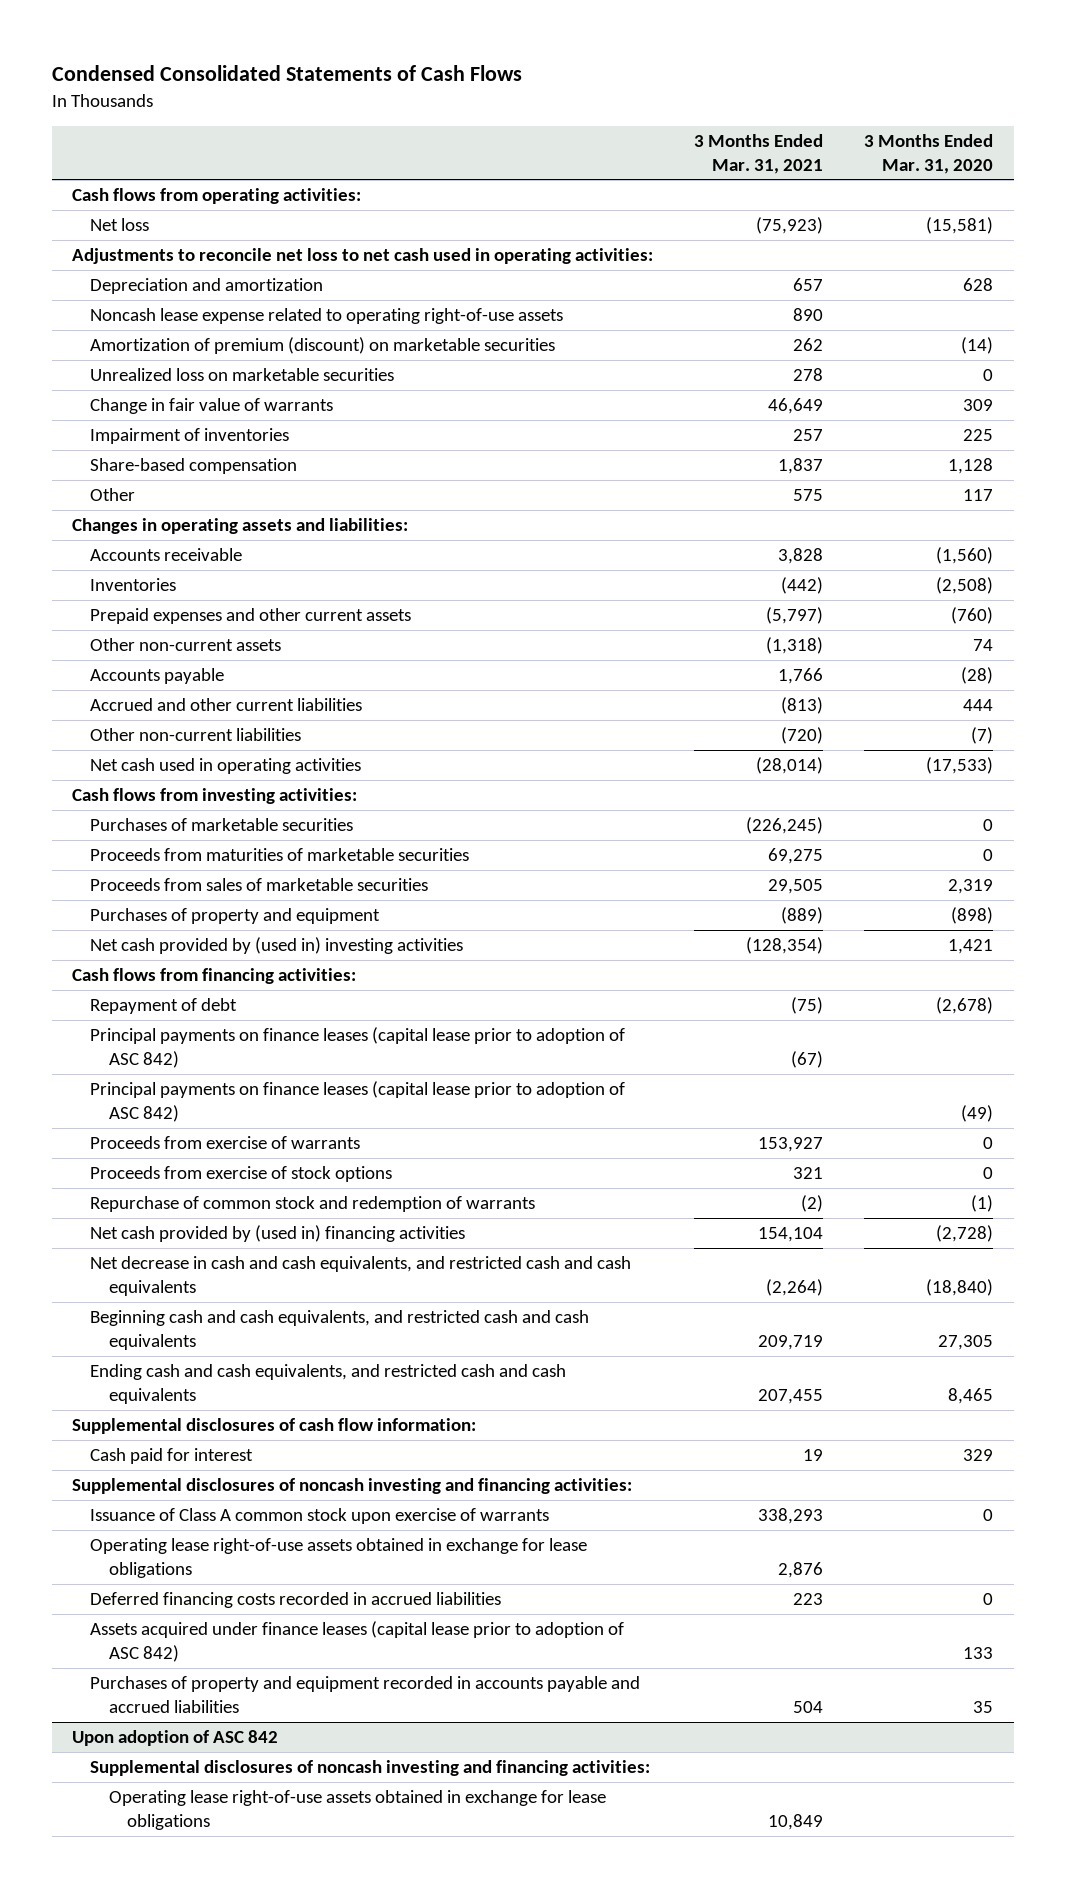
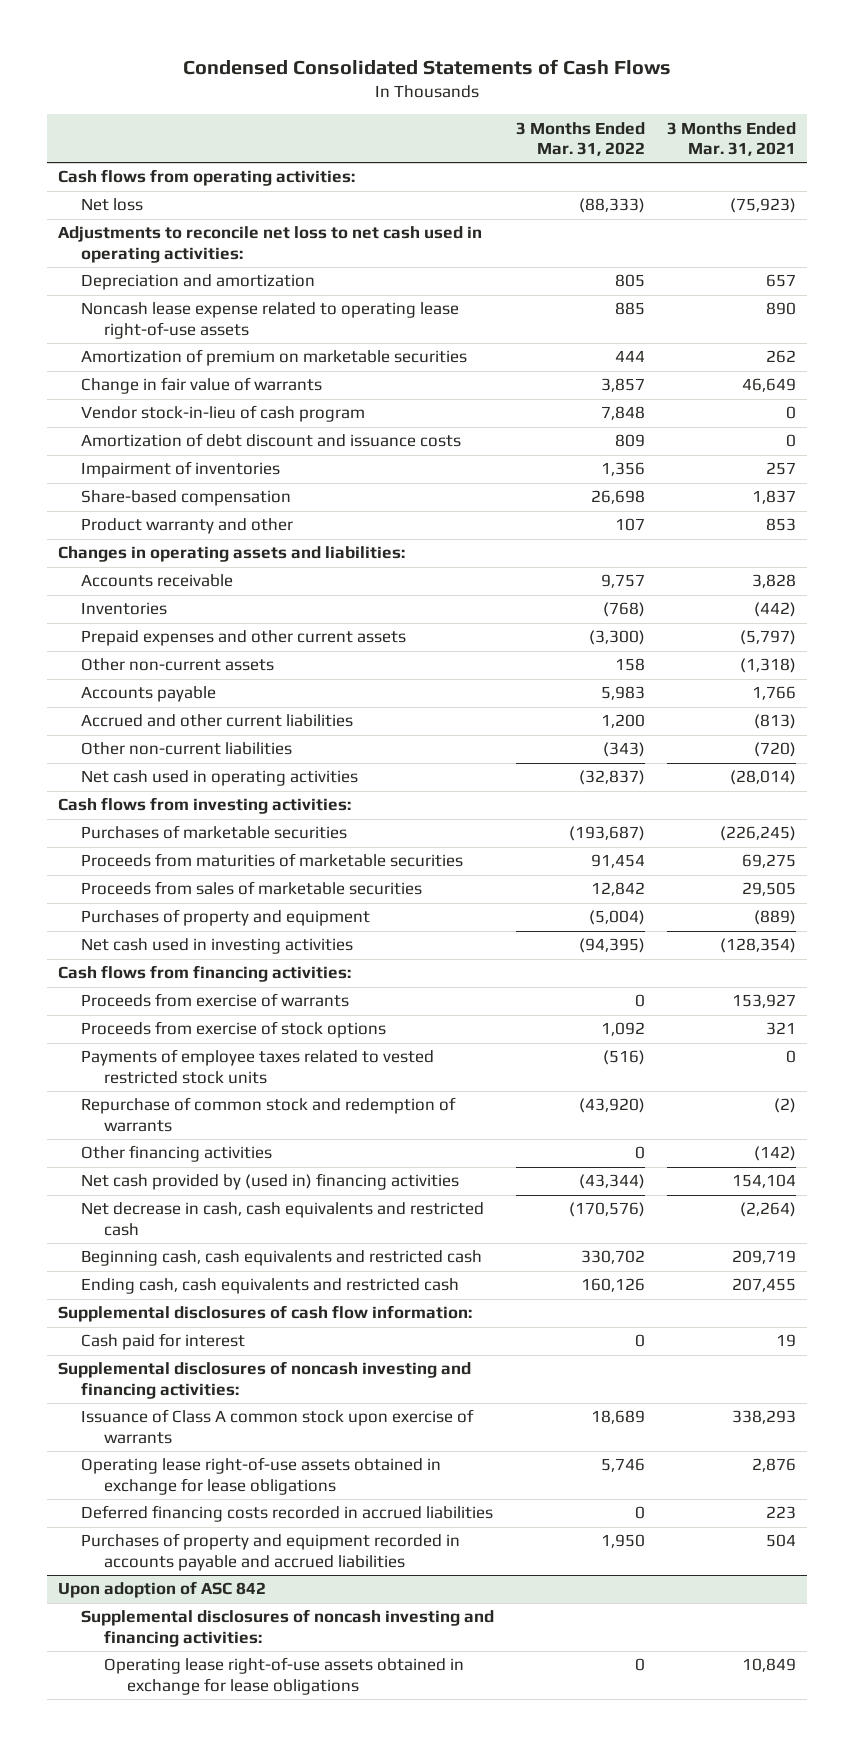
- | 3 Months Ended Mar. 31, 2021 | 3 Months Ended Mar. 31, 2020
+ | 3 Months Ended Mar. 31, 2022 | 3 Months Ended Mar. 31, 2021
- Noncash lease expense related to operating right-of-use assets | 890 |
- Amortization of premium (discount) on marketable securities | 262 | (14)
- Unrealized loss on marketable securities | 278 | 0
+ Noncash lease expense related to operating lease right-of-use assets | 885 | 890
+ Amortization of premium on marketable securities | 444 | 262
+ Vendor stock-in-lieu of cash program | 7,848 | 0
+ Amortization of debt discount and issuance costs | 809 | 0
- Other | 575 | 117
+ Product warranty and other | 107 | 853
- Net cash provided by (used in) investing activities | (128,354) | 1,421
+ Net cash used in investing activities | (94,395) | (128,354)
- Repayment of debt | (75) | (2,678)
- Principal payments on finance leases (capital lease prior to adoption of ASC 842) | (67) |
- Principal payments on finance leases (capital lease prior to adoption of ASC 842) | | (49)
+ Payments of employee taxes related to vested restricted stock units | (516) | 0
+ Other financing activities | 0 | (142)
- Net decrease in cash and cash equivalents, and restricted cash and cash equivalents | (2,264) | (18,840)
- Beginning cash and cash equivalents, and restricted cash and cash equivalents | 209,719 | 27,305
- Ending cash and cash equivalents, and restricted cash and cash equivalents | 207,455 | 8,465
+ Net decrease in cash, cash equivalents and restricted cash | (170,576) | (2,264)
+ Beginning cash, cash equivalents and restricted cash | 330,702 | 209,719
+ Ending cash, cash equivalents and restricted cash | 160,126 | 207,455
- Assets acquired under finance leases (capital lease prior to adoption of ASC 842) | | 133

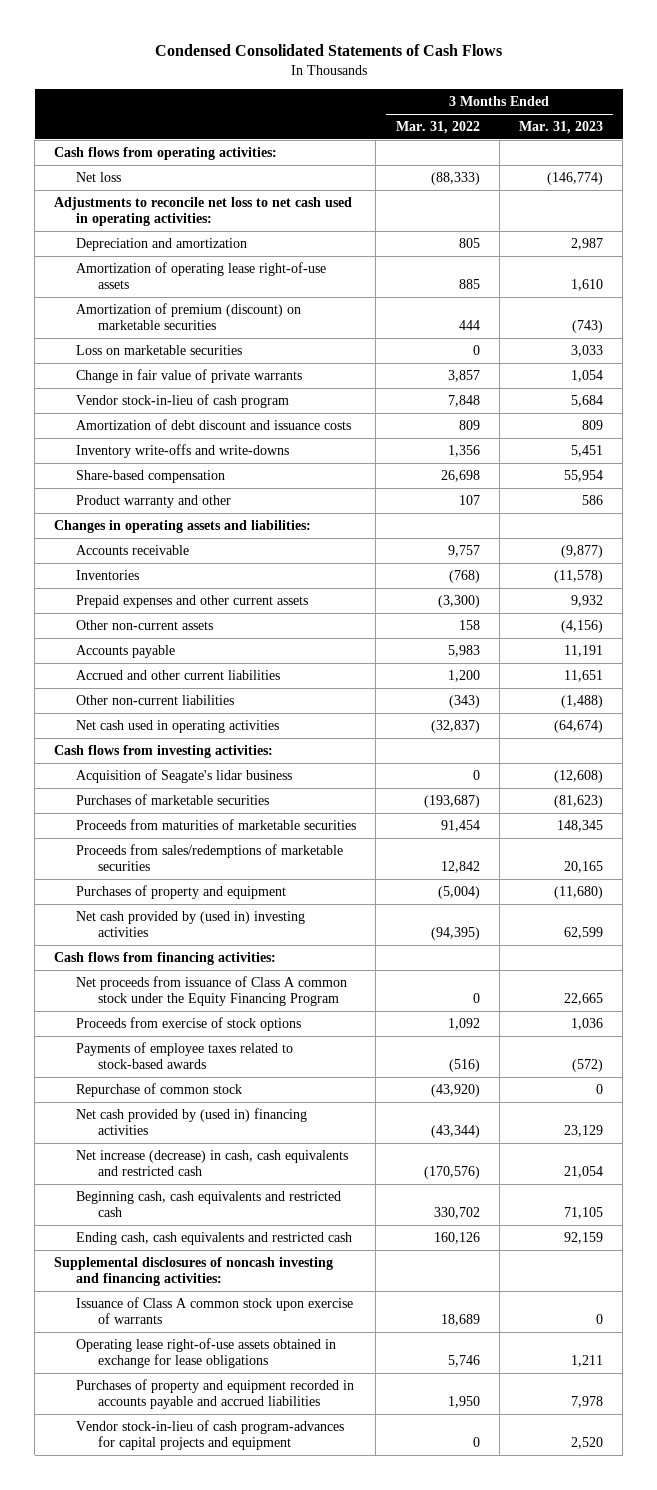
- | 3 Months Ended Mar. 31, 2022 | 3 Months Ended Mar. 31, 2021
+ | 3 Months Ended Mar. 31, 2022 | 3 Months Ended Mar. 31, 2023
- Noncash lease expense related to operating lease right-of-use assets | 885 | 890
- Amortization of premium on marketable securities | 444 | 262
- Change in fair value of warrants | 3,857 | 46,649
+ Amortization of operating lease right-of-use assets | 885 | 1,610
+ Amortization of premium (discount) on marketable securities | 444 | (743)
+ Loss on marketable securities | 0 | 3,033
+ Change in fair value of private warrants | 3,857 | 1,054
- Impairment of inventories | 1,356 | 257
+ Inventory write-offs and write-downs | 1,356 | 5,451
+ Acquisition of Seagate's lidar business | 0 | (12,608)
- Proceeds from sales of marketable securities | 12,842 | 29,505
+ Proceeds from sales/redemptions of marketable securities | 12,842 | 20,165
- Net cash used in investing activities | (94,395) | (128,354)
+ Net cash provided by (used in) investing activities | (94,395) | 62,599
- Proceeds from exercise of warrants | 0 | 153,927
+ Net proceeds from issuance of Class A common stock under the Equity Financing Program | 0 | 22,665
- Payments of employee taxes related to vested restricted stock units | (516) | 0
- Repurchase of common stock and redemption of warrants | (43,920) | (2)
- Other financing activities | 0 | (142)
+ Payments of employee taxes related to stock-based awards | (516) | (572)
+ Repurchase of common stock | (43,920) | 0
- Net decrease in cash, cash equivalents and restricted cash | (170,576) | (2,264)
+ Net increase (decrease) in cash, cash equivalents and restricted cash | (170,576) | 21,054
- Supplemental disclosures of cash flow information:
- Cash paid for interest | 0 | 19
- Deferred financing costs recorded in accrued liabilities | 0 | 223
- Upon adoption of ASC 842
- Supplemental disclosures of noncash investing and financing activities:
- Operating lease right-of-use assets obtained in exchange for lease obligations | 0 | 10,849
+ Vendor stock-in-lieu of cash program-advances for capital projects and equipment | 0 | 2,520

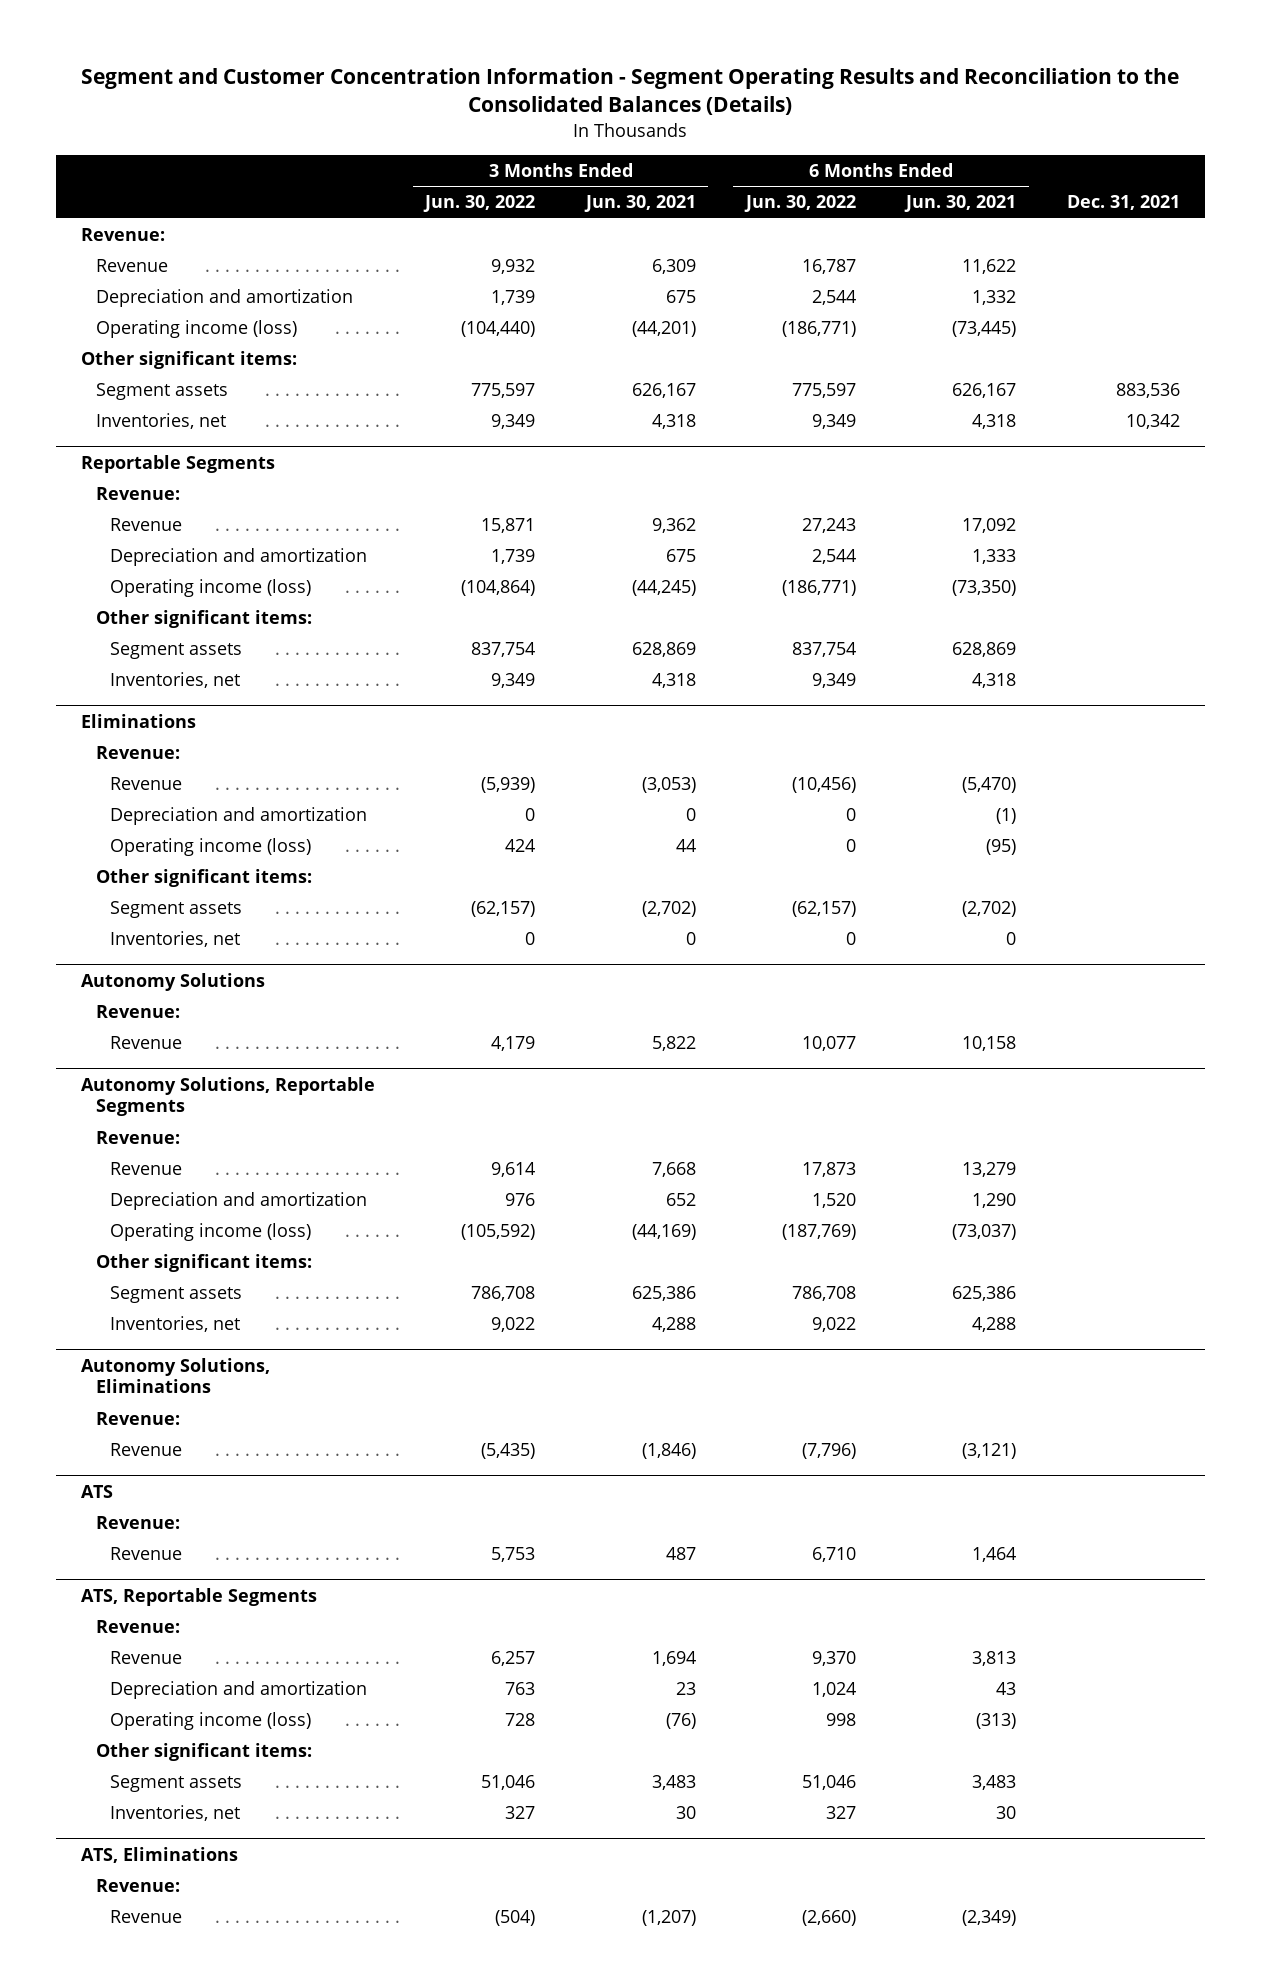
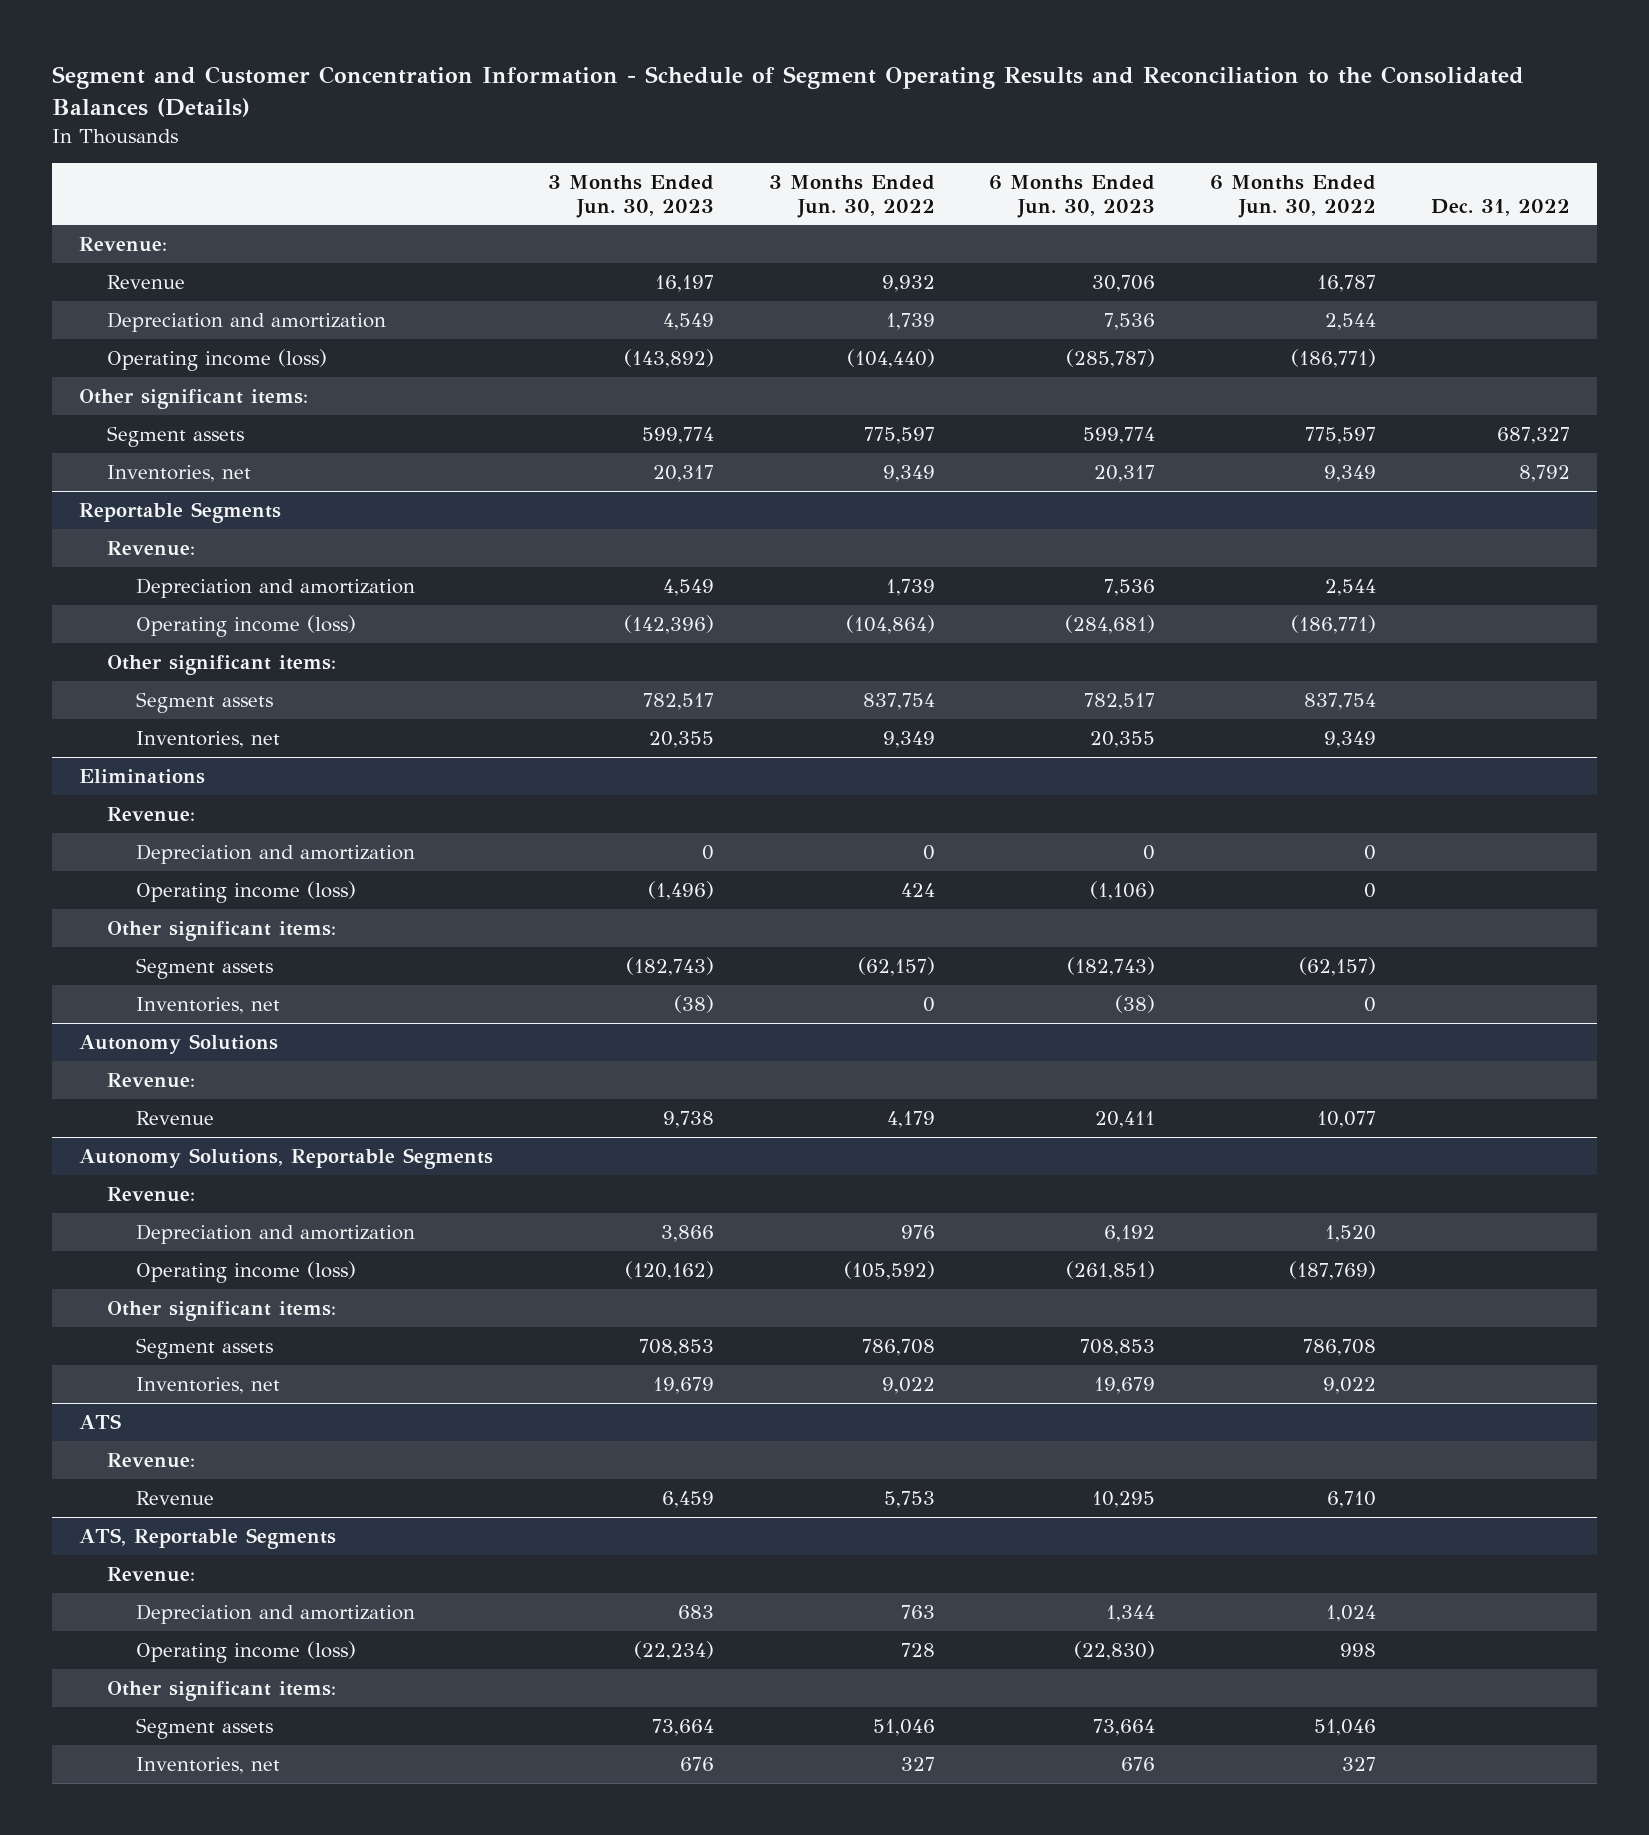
- Segment and Customer Concentration Information - Segment Operating Results and Reconciliation to the Consolidated Balances (Details)
+ Segment and Customer Concentration Information - Schedule of Segment Operating Results and Reconciliation to the Consolidated Balances (Details)
- | 3 Months Ended Jun. 30, 2022 | 3 Months Ended Jun. 30, 2021 | 6 Months Ended Jun. 30, 2022 | 6 Months Ended Jun. 30, 2021 | Dec. 31, 2021
+ | 3 Months Ended Jun. 30, 2023 | 3 Months Ended Jun. 30, 2022 | 6 Months Ended Jun. 30, 2023 | 6 Months Ended Jun. 30, 2022 | Dec. 31, 2022
@ Reportable Segments
- Revenue | 15,871 | 9,362 | 27,243 | 17,092 |
@ Eliminations
- Revenue | (5,939) | (3,053) | (10,456) | (5,470) |
@ Autonomy Solutions, Reportable Segments
- Revenue | 9,614 | 7,668 | 17,873 | 13,279 |
- Autonomy Solutions, Eliminations
- Revenue:
- Revenue | (5,435) | (1,846) | (7,796) | (3,121) |
@ ATS, Reportable Segments
- Revenue | 6,257 | 1,694 | 9,370 | 3,813 |
- ATS, Eliminations
- Revenue:
- Revenue | (504) | (1,207) | (2,660) | (2,349) |

